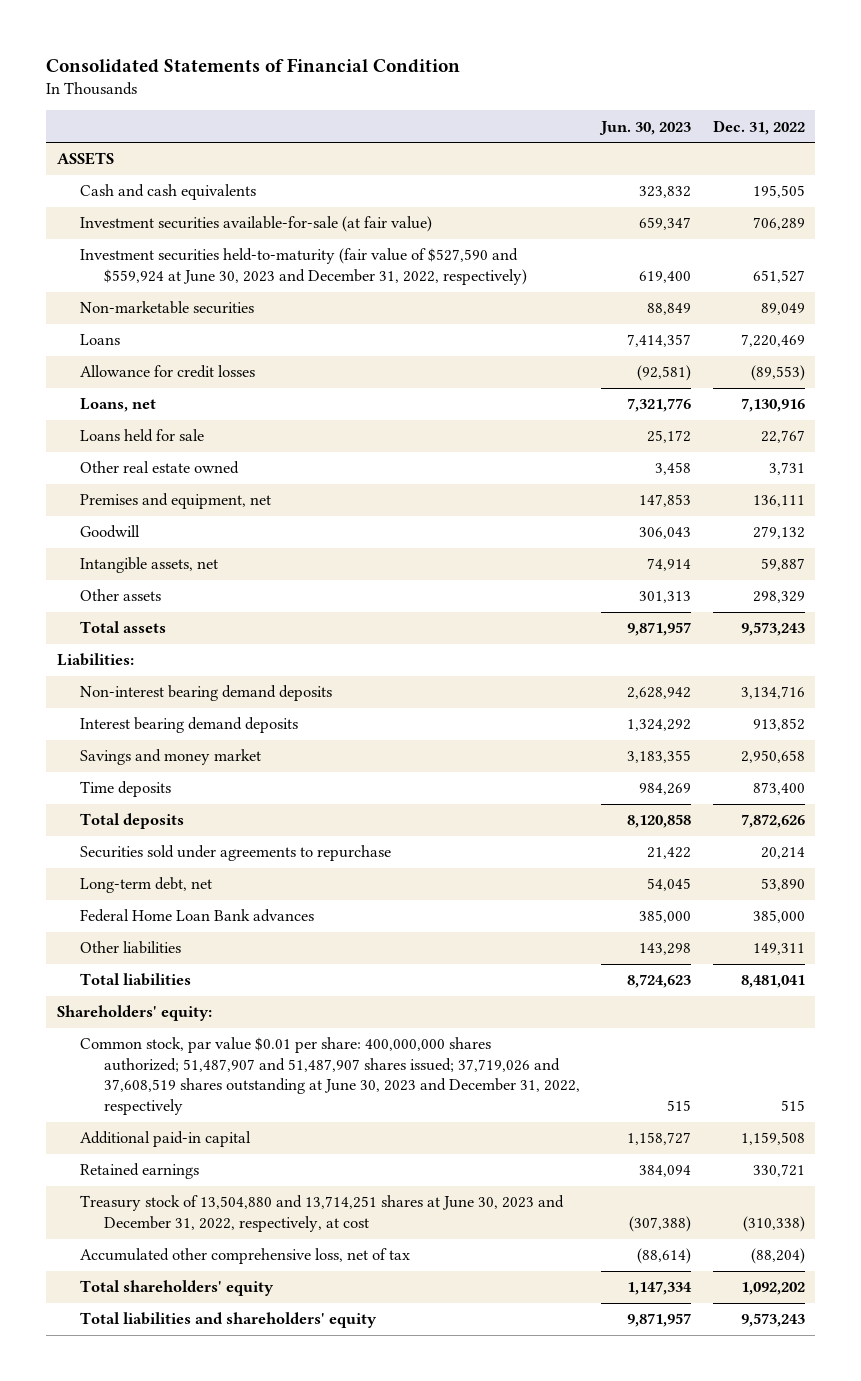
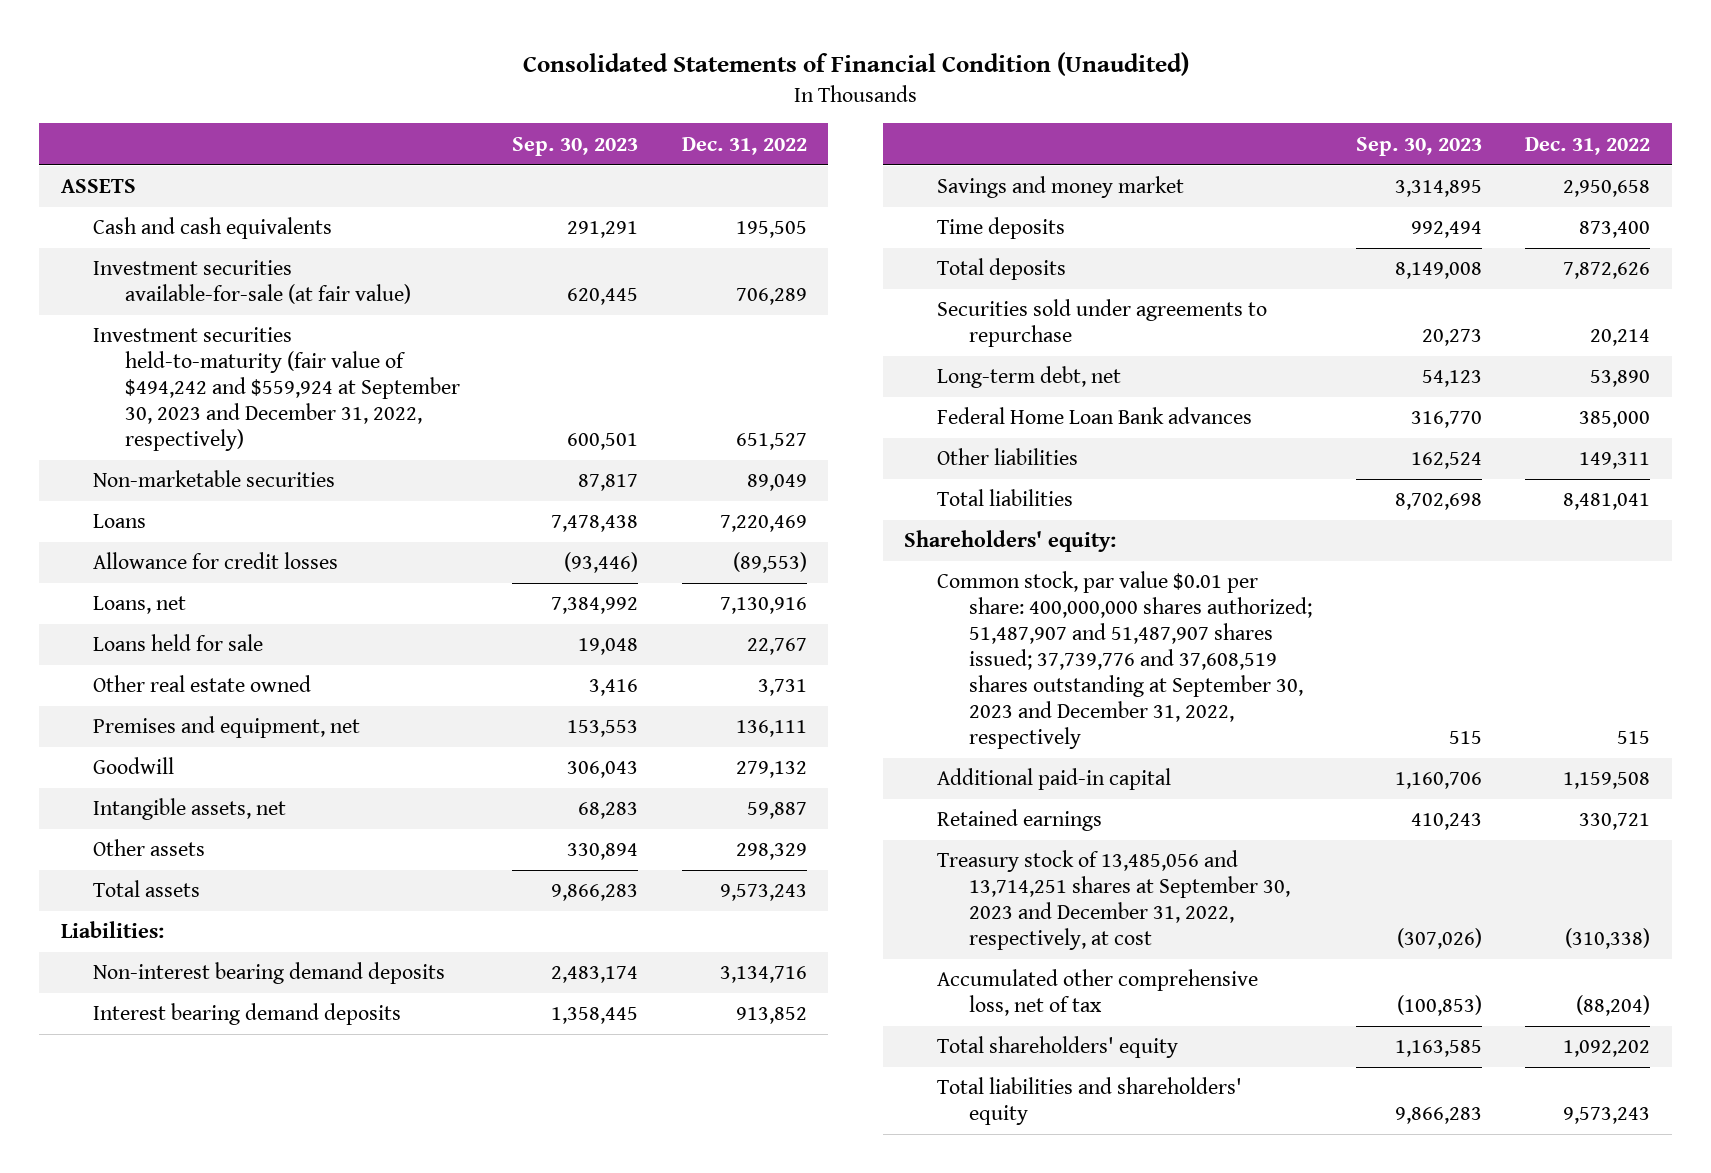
- Consolidated Statements of Financial Condition
+ Consolidated Statements of Financial Condition (Unaudited)
- | Jun. 30, 2023 | Dec. 31, 2022
+ | Sep. 30, 2023 | Dec. 31, 2022
- Investment securities held-to-maturity (fair value of $527,590 and $559,924 at June 30, 2023 and December 31, 2022, respectively) | 619,400 | 651,527
+ Investment securities held-to-maturity (fair value of $494,242 and $559,924 at September 30, 2023 and December 31, 2022, respectively) | 600,501 | 651,527
- Common stock, par value $0.01 per share: 400,000,000 shares authorized; 51,487,907 and 51,487,907 shares issued; 37,719,026 and 37,608,519 shares outstanding at June 30, 2023 and December 31, 2022, respectively | 515 | 515
+ Common stock, par value $0.01 per share: 400,000,000 shares authorized; 51,487,907 and 51,487,907 shares issued; 37,739,776 and 37,608,519 shares outstanding at September 30, 2023 and December 31, 2022, respectively | 515 | 515
- Treasury stock of 13,504,880 and 13,714,251 shares at June 30, 2023 and December 31, 2022, respectively, at cost | (307,388) | (310,338)
+ Treasury stock of 13,485,056 and 13,714,251 shares at September 30, 2023 and December 31, 2022, respectively, at cost | (307,026) | (310,338)

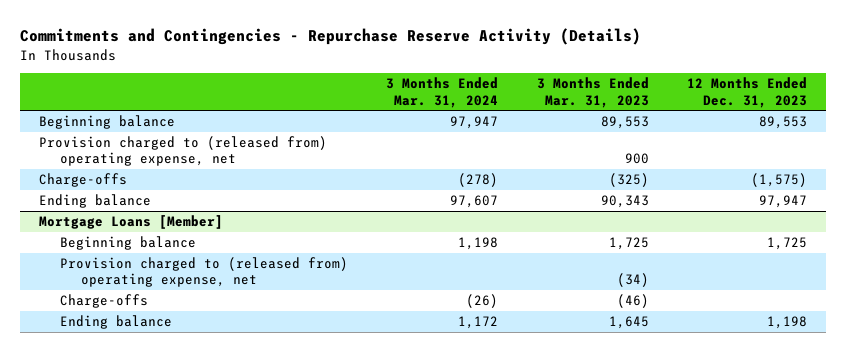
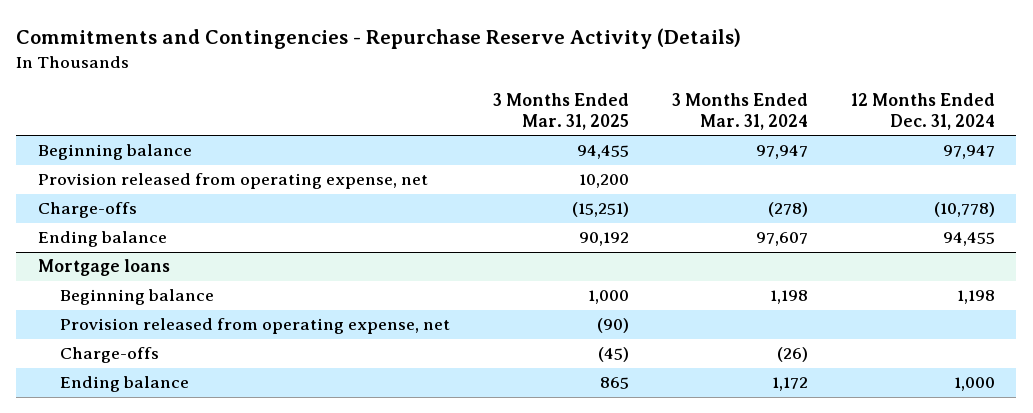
- | 3 Months Ended Mar. 31, 2024 | 3 Months Ended Mar. 31, 2023 | 12 Months Ended Dec. 31, 2023
+ | 3 Months Ended Mar. 31, 2025 | 3 Months Ended Mar. 31, 2024 | 12 Months Ended Dec. 31, 2024
- Provision charged to (released from) operating expense, net | | 900 |
+ Provision released from operating expense, net | 10,200 | |
- Mortgage Loans [Member]
+ Mortgage loans
- Provision charged to (released from) operating expense, net | | (34) |
+ Provision released from operating expense, net | (90) | |

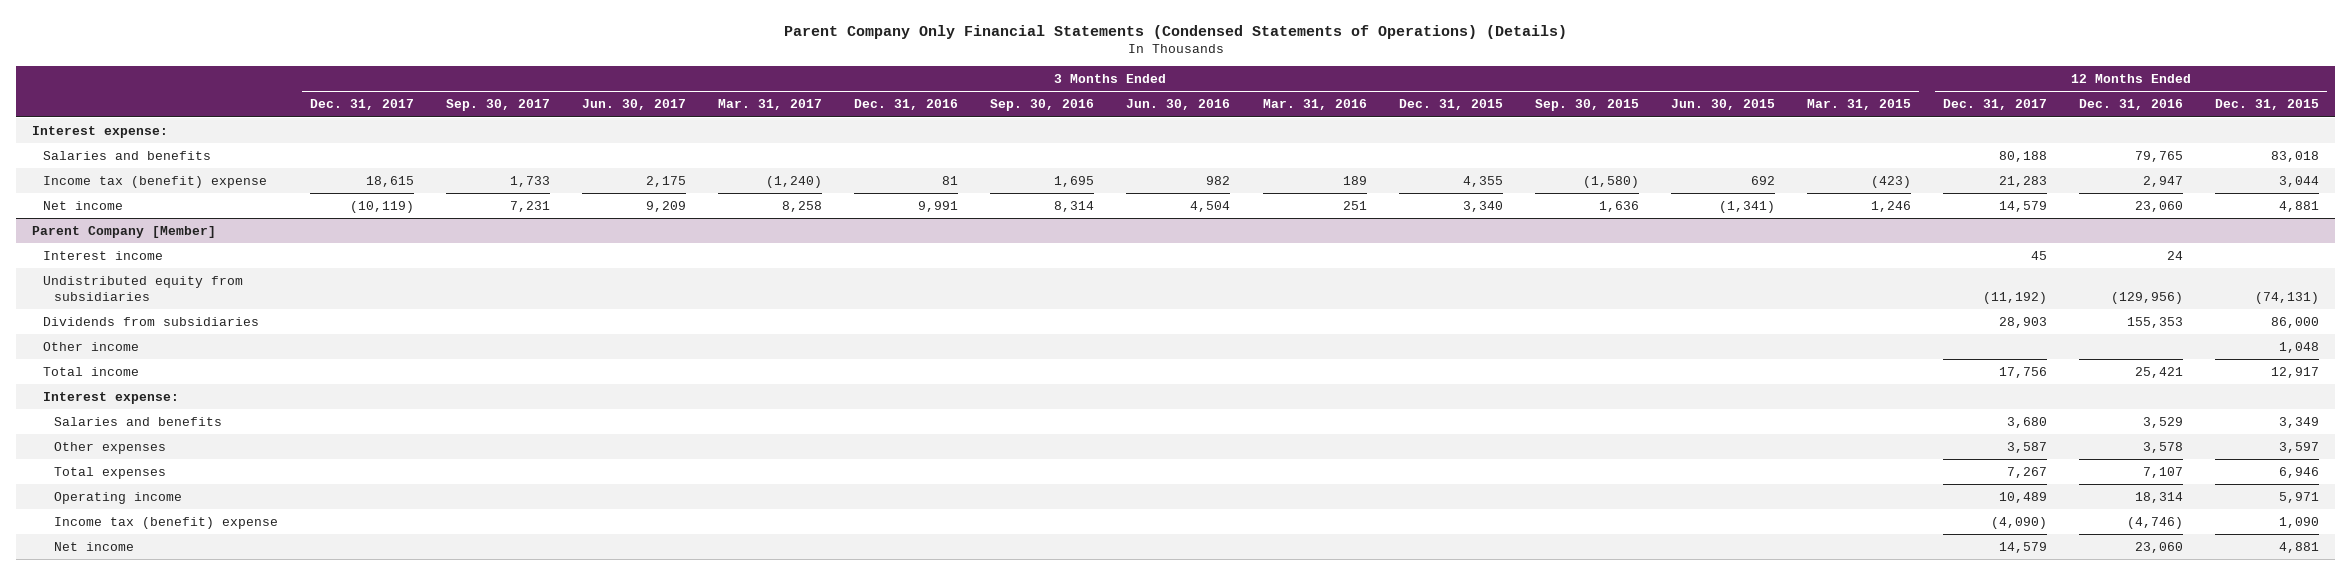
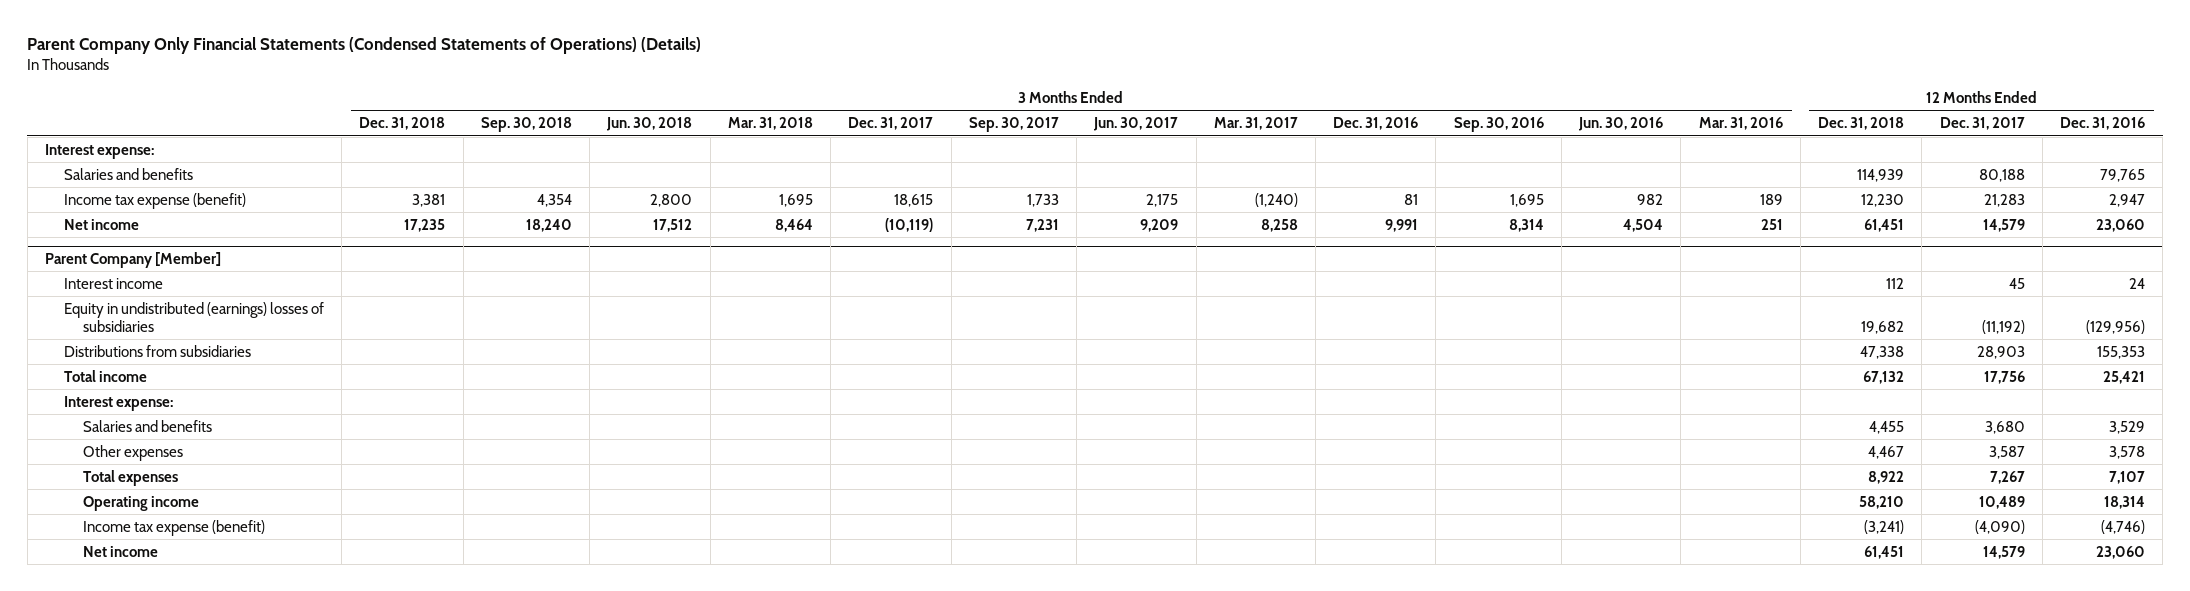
- | 3 Months Ended Dec. 31, 2017 | 3 Months Ended Sep. 30, 2017 | 3 Months Ended Jun. 30, 2017 | 3 Months Ended Mar. 31, 2017 | 3 Months Ended Dec. 31, 2016 | 3 Months Ended Sep. 30, 2016 | 3 Months Ended Jun. 30, 2016 | 3 Months Ended Mar. 31, 2016 | 3 Months Ended Dec. 31, 2015 | 3 Months Ended Sep. 30, 2015 | 3 Months Ended Jun. 30, 2015 | 3 Months Ended Mar. 31, 2015 | 12 Months Ended Dec. 31, 2017 | 12 Months Ended Dec. 31, 2016 | 12 Months Ended Dec. 31, 2015
+ | 3 Months Ended Dec. 31, 2018 | 3 Months Ended Sep. 30, 2018 | 3 Months Ended Jun. 30, 2018 | 3 Months Ended Mar. 31, 2018 | 3 Months Ended Dec. 31, 2017 | 3 Months Ended Sep. 30, 2017 | 3 Months Ended Jun. 30, 2017 | 3 Months Ended Mar. 31, 2017 | 3 Months Ended Dec. 31, 2016 | 3 Months Ended Sep. 30, 2016 | 3 Months Ended Jun. 30, 2016 | 3 Months Ended Mar. 31, 2016 | 12 Months Ended Dec. 31, 2018 | 12 Months Ended Dec. 31, 2017 | 12 Months Ended Dec. 31, 2016
- Income tax (benefit) expense | 18,615 | 1,733 | 2,175 | (1,240) | 81 | 1,695 | 982 | 189 | 4,355 | (1,580) | 692 | (423) | 21,283 | 2,947 | 3,044
+ Income tax expense (benefit) | 3,381 | 4,354 | 2,800 | 1,695 | 18,615 | 1,733 | 2,175 | (1,240) | 81 | 1,695 | 982 | 189 | 12,230 | 21,283 | 2,947
@ Parent Company [Member]
- Undistributed equity from subsidiaries | | | | | | | | | | | | | (11,192) | (129,956) | (74,131)
- Dividends from subsidiaries | | | | | | | | | | | | | 28,903 | 155,353 | 86,000
- Other income | | | | | | | | | | | | | | | 1,048
+ Equity in undistributed (earnings) losses of subsidiaries | | | | | | | | | | | | | 19,682 | (11,192) | (129,956)
+ Distributions from subsidiaries | | | | | | | | | | | | | 47,338 | 28,903 | 155,353
- Income tax (benefit) expense | | | | | | | | | | | | | (4,090) | (4,746) | 1,090
+ Income tax expense (benefit) | | | | | | | | | | | | | (3,241) | (4,090) | (4,746)

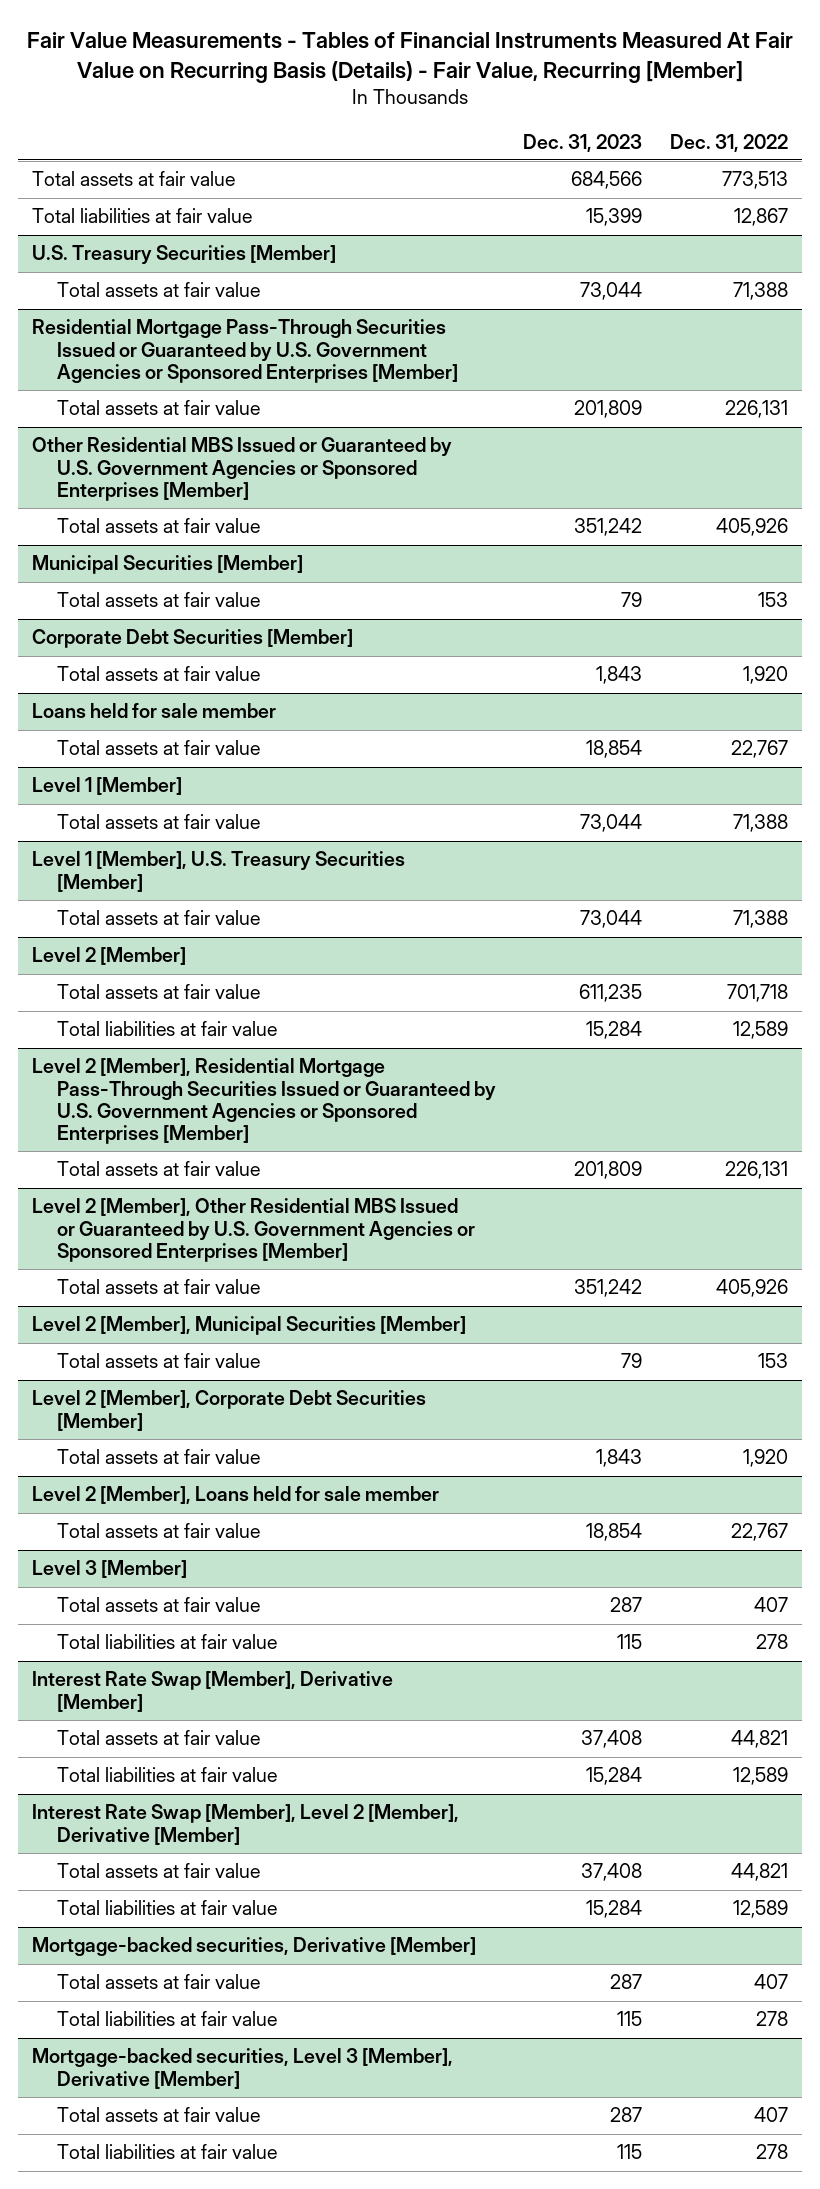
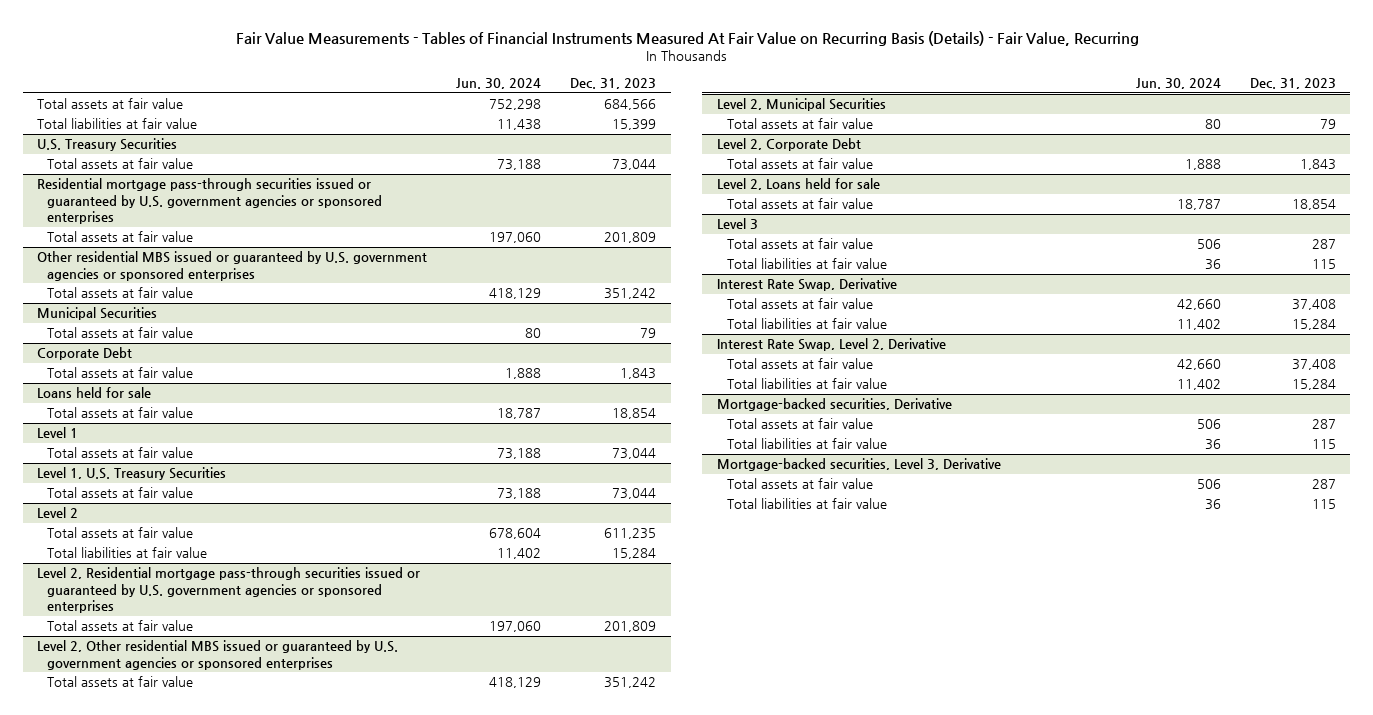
- Fair Value Measurements - Tables of Financial Instruments Measured At Fair Value on Recurring Basis (Details) - Fair Value, Recurring [Member]
+ Fair Value Measurements - Tables of Financial Instruments Measured At Fair Value on Recurring Basis (Details) - Fair Value, Recurring
- | Dec. 31, 2023 | Dec. 31, 2022
+ | Jun. 30, 2024 | Dec. 31, 2023
- U.S. Treasury Securities [Member]
+ U.S. Treasury Securities
- Residential Mortgage Pass-Through Securities Issued or Guaranteed by U.S. Government Agencies or Sponsored Enterprises [Member]
+ Residential mortgage pass-through securities issued or guaranteed by U.S. government agencies or sponsored enterprises
- Other Residential MBS Issued or Guaranteed by U.S. Government Agencies or Sponsored Enterprises [Member]
+ Other residential MBS issued or guaranteed by U.S. government agencies or sponsored enterprises
- Municipal Securities [Member]
+ Municipal Securities
- Corporate Debt Securities [Member]
+ Corporate Debt
- Loans held for sale member
+ Loans held for sale
- Level 1 [Member]
+ Level 1
- Level 1 [Member], U.S. Treasury Securities [Member]
+ Level 1, U.S. Treasury Securities
- Level 2 [Member]
+ Level 2
- Level 2 [Member], Residential Mortgage Pass-Through Securities Issued or Guaranteed by U.S. Government Agencies or Sponsored Enterprises [Member]
+ Level 2, Residential mortgage pass-through securities issued or guaranteed by U.S. government agencies or sponsored enterprises
- Level 2 [Member], Other Residential MBS Issued or Guaranteed by U.S. Government Agencies or Sponsored Enterprises [Member]
+ Level 2, Other residential MBS issued or guaranteed by U.S. government agencies or sponsored enterprises
- Level 2 [Member], Municipal Securities [Member]
+ Level 2, Municipal Securities
- Level 2 [Member], Corporate Debt Securities [Member]
+ Level 2, Corporate Debt
- Level 2 [Member], Loans held for sale member
+ Level 2, Loans held for sale
- Level 3 [Member]
+ Level 3
- Interest Rate Swap [Member], Derivative [Member]
+ Interest Rate Swap, Derivative
- Interest Rate Swap [Member], Level 2 [Member], Derivative [Member]
+ Interest Rate Swap, Level 2, Derivative
- Mortgage-backed securities, Derivative [Member]
+ Mortgage-backed securities, Derivative
- Mortgage-backed securities, Level 3 [Member], Derivative [Member]
+ Mortgage-backed securities, Level 3, Derivative

